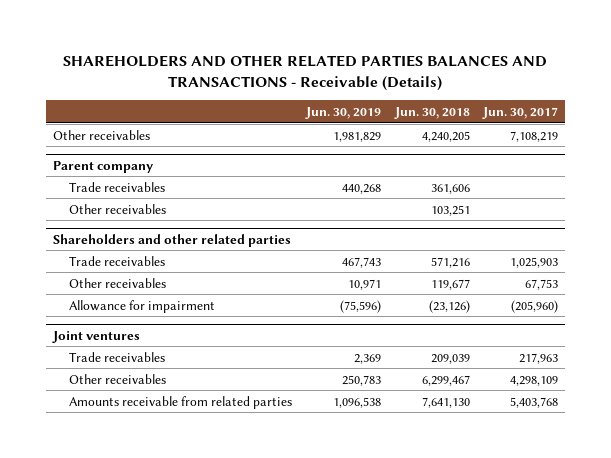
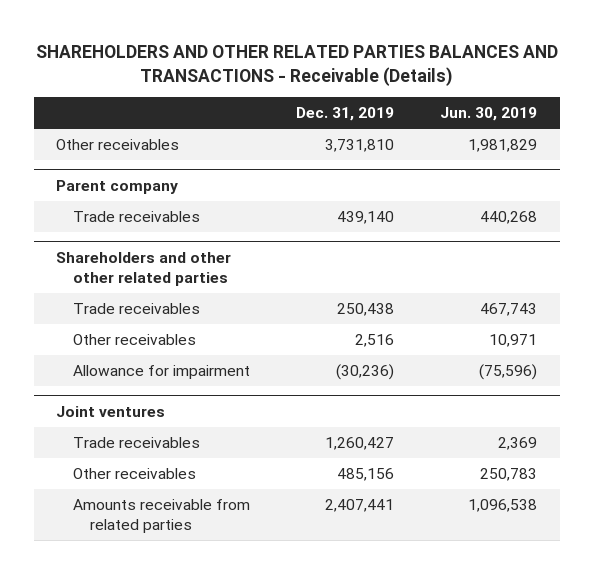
- | Jun. 30, 2019 | Jun. 30, 2018 | Jun. 30, 2017
+ | Dec. 31, 2019 | Jun. 30, 2019
@ Parent company
- Other receivables | | 103,251 |
- Shareholders and other related parties
+ Shareholders and other other related parties

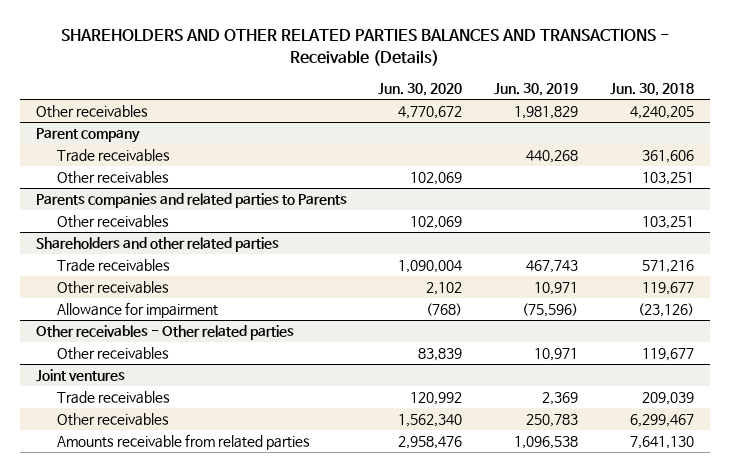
- | Dec. 31, 2019 | Jun. 30, 2019
+ | Jun. 30, 2020 | Jun. 30, 2019 | Jun. 30, 2018
- Shareholders and other other related parties
@ Parent company
+ Other receivables | 102,069 | | 103,251
+ Parents companies and related parties to Parents
+ Other receivables | 102,069 | | 103,251
+ Shareholders and other related parties
+ Other receivables - Other related parties
+ Other receivables | 83,839 | 10,971 | 119,677

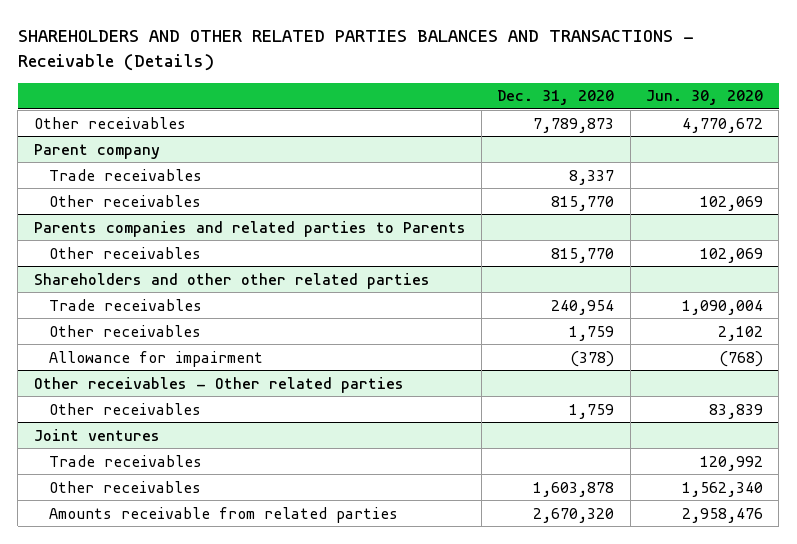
- | Jun. 30, 2020 | Jun. 30, 2019 | Jun. 30, 2018
+ | Dec. 31, 2020 | Jun. 30, 2020
- Shareholders and other related parties
+ Shareholders and other other related parties

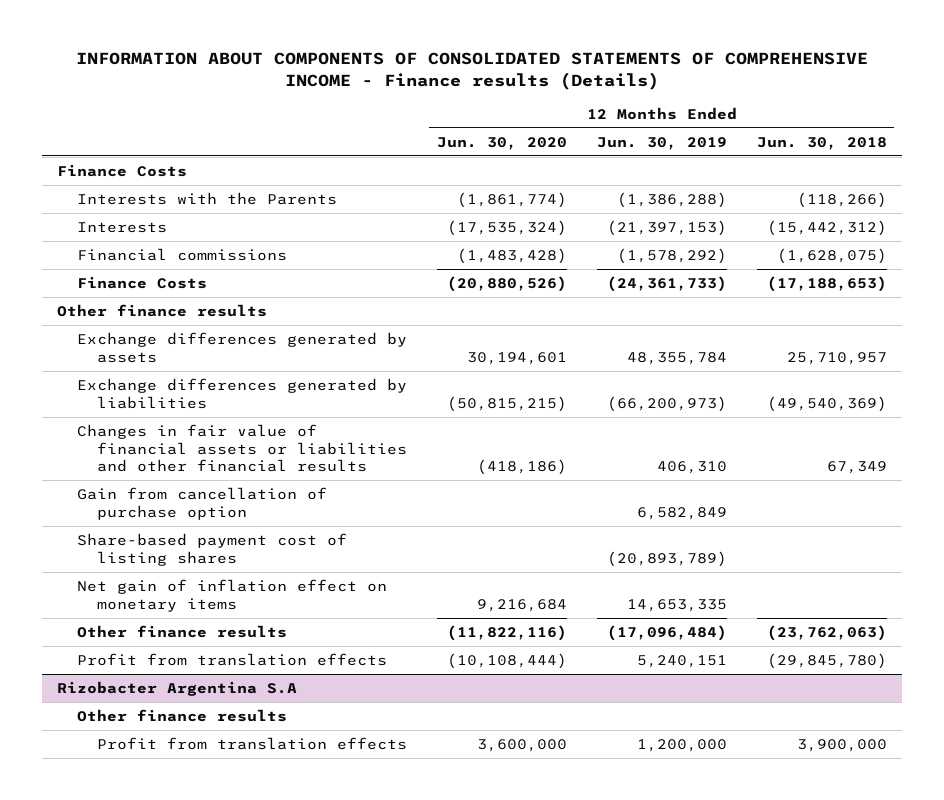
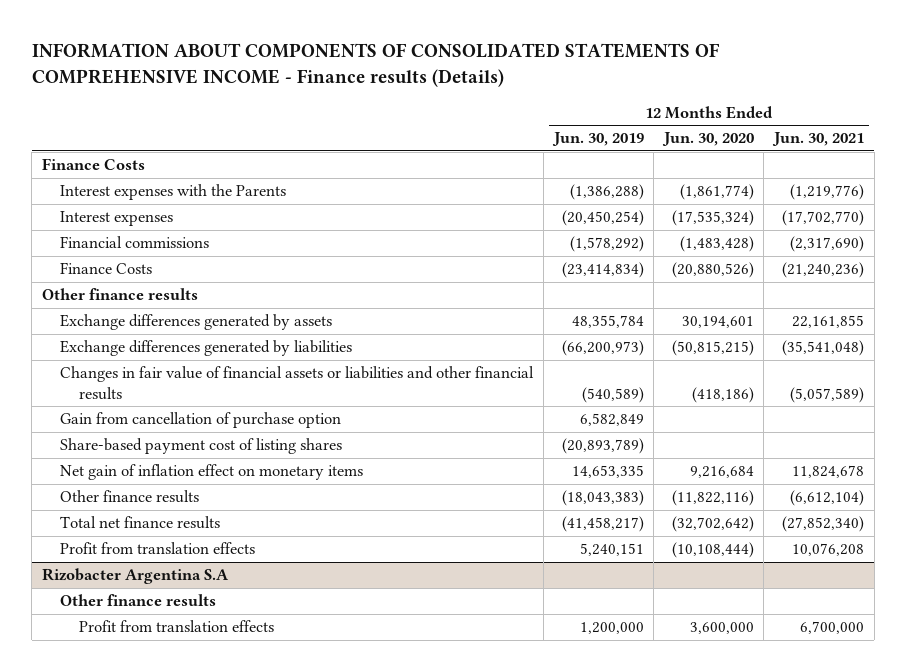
- | 12 Months Ended Jun. 30, 2020 | 12 Months Ended Jun. 30, 2019 | 12 Months Ended Jun. 30, 2018
+ | 12 Months Ended Jun. 30, 2019 | 12 Months Ended Jun. 30, 2020 | 12 Months Ended Jun. 30, 2021
- Interests with the Parents | (1,861,774) | (1,386,288) | (118,266)
- Interests | (17,535,324) | (21,397,153) | (15,442,312)
+ Interest expenses with the Parents | (1,386,288) | (1,861,774) | (1,219,776)
+ Interest expenses | (20,450,254) | (17,535,324) | (17,702,770)
- Finance Costs | (20,880,526) | (24,361,733) | (17,188,653)
+ Finance Costs | (23,414,834) | (20,880,526) | (21,240,236)
- Changes in fair value of financial assets or liabilities and other financial results | (418,186) | 406,310 | 67,349
+ Changes in fair value of financial assets or liabilities and other financial results | (540,589) | (418,186) | (5,057,589)
- Other finance results | (11,822,116) | (17,096,484) | (23,762,063)
+ Other finance results | (18,043,383) | (11,822,116) | (6,612,104)
+ Total net finance results | (41,458,217) | (32,702,642) | (27,852,340)

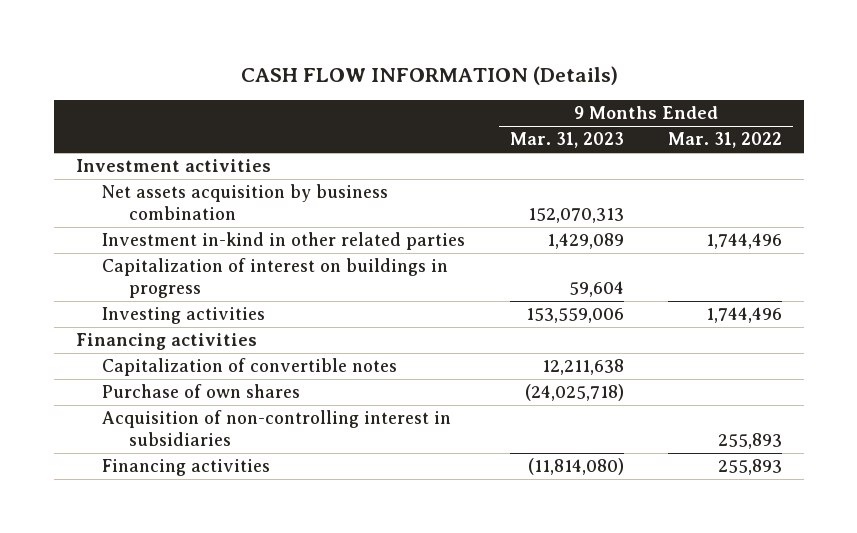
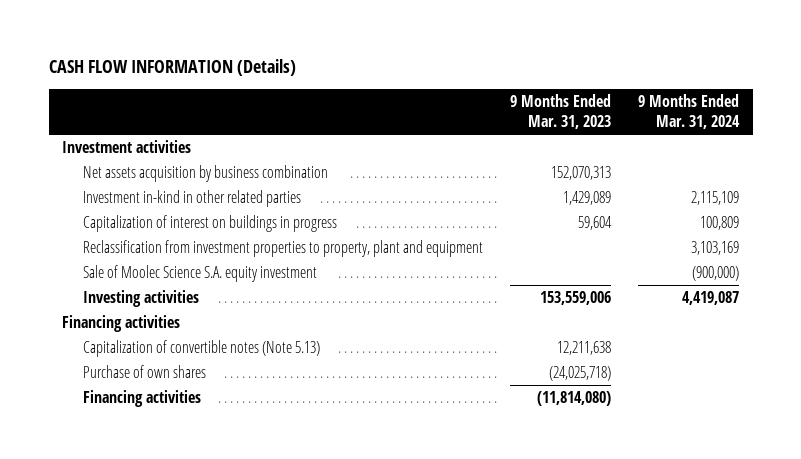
- | 9 Months Ended Mar. 31, 2023 | 9 Months Ended Mar. 31, 2022
+ | 9 Months Ended Mar. 31, 2023 | 9 Months Ended Mar. 31, 2024
+ Reclassification from investment properties to property, plant and equipment | | 3,103,169
+ Sale of Moolec Science S.A. equity investment | | (900,000)
- Capitalization of convertible notes | 12,211,638 |
+ Capitalization of convertible notes (Note 5.13) | 12,211,638 |
- Acquisition of non-controlling interest in subsidiaries | | 255,893

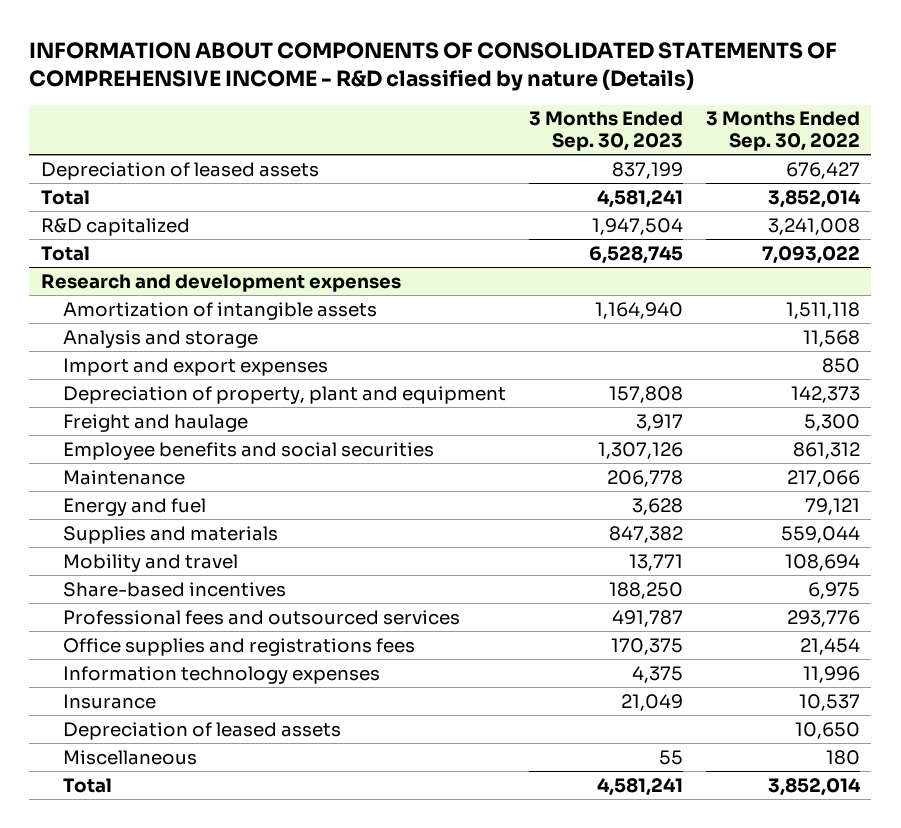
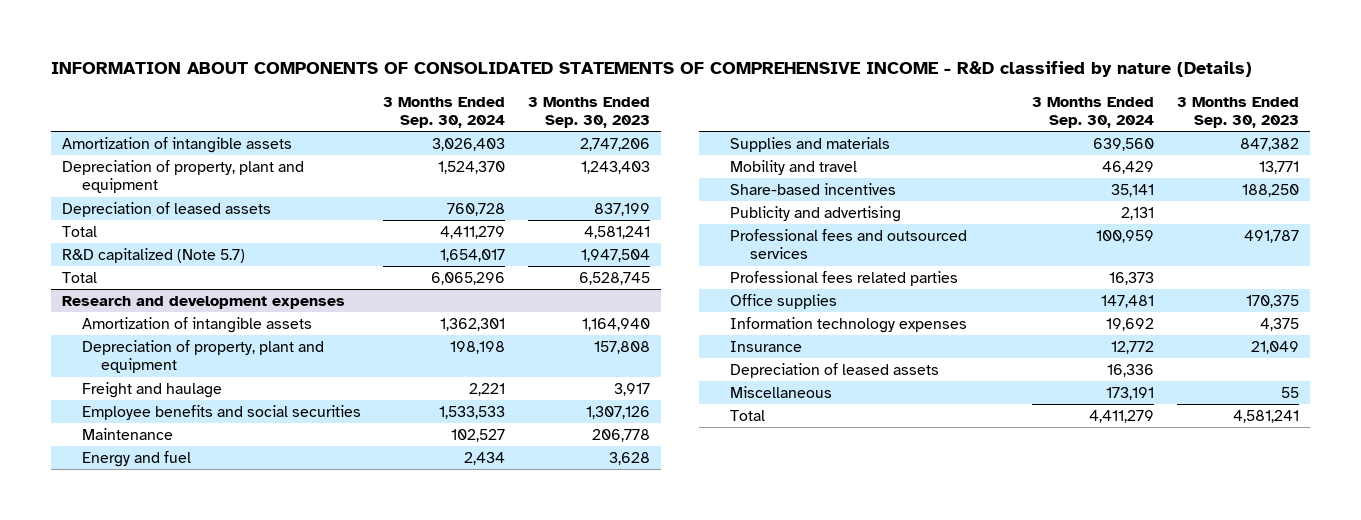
- | 3 Months Ended Sep. 30, 2023 | 3 Months Ended Sep. 30, 2022
+ | 3 Months Ended Sep. 30, 2024 | 3 Months Ended Sep. 30, 2023
+ Amortization of intangible assets | 3,026,403 | 2,747,206
+ Depreciation of property, plant and equipment | 1,524,370 | 1,243,403
- R&D capitalized | 1,947,504 | 3,241,008
+ R&D capitalized (Note 5.7) | 1,654,017 | 1,947,504
@ Research and development expenses
- Analysis and storage | | 11,568
- Import and export expenses | | 850
+ Publicity and advertising | 2,131 |
- Office supplies and registrations fees | 170,375 | 21,454
+ Professional fees related parties | 16,373 |
+ Office supplies | 147,481 | 170,375

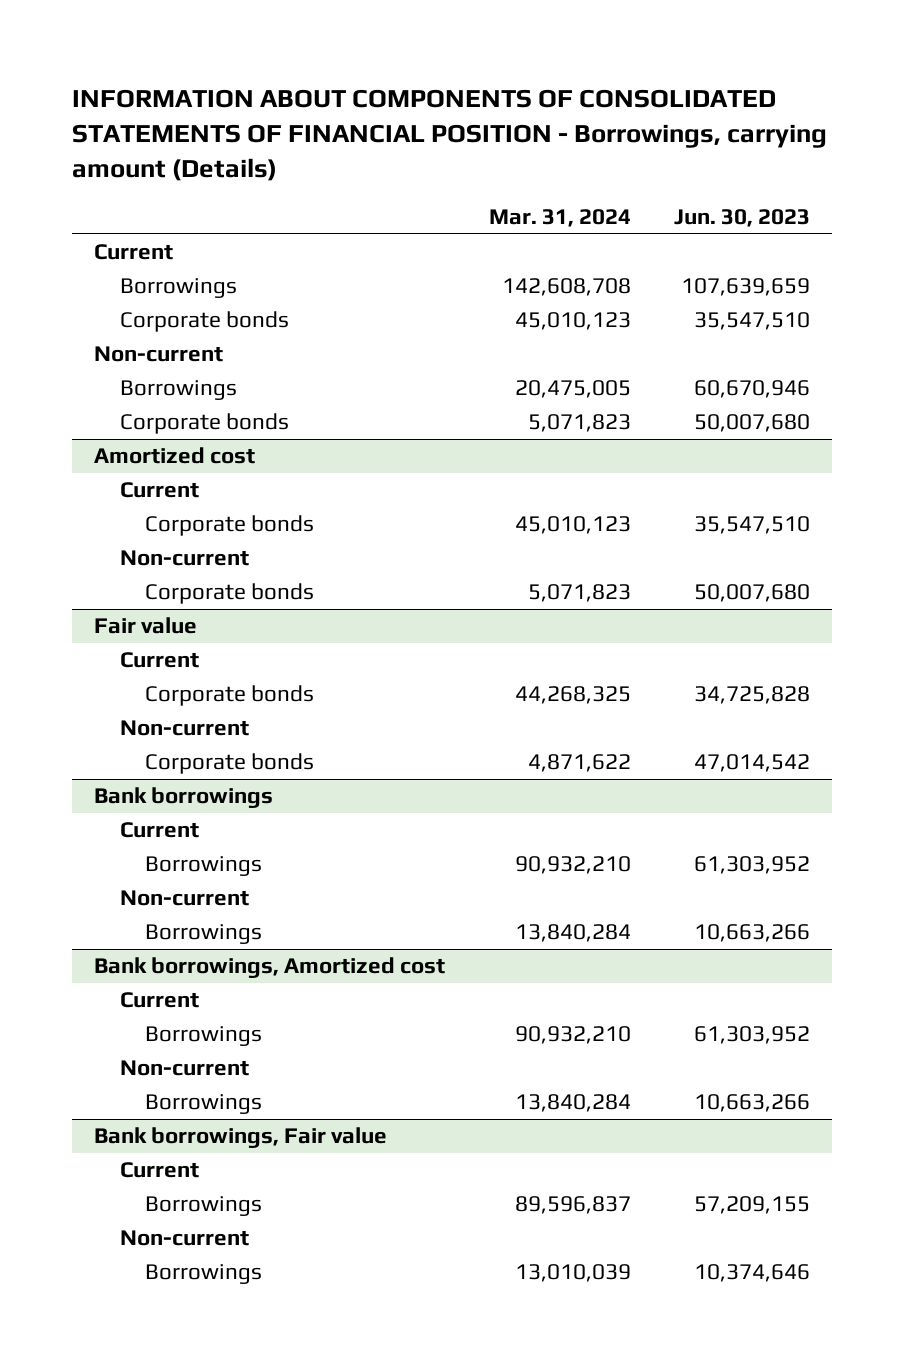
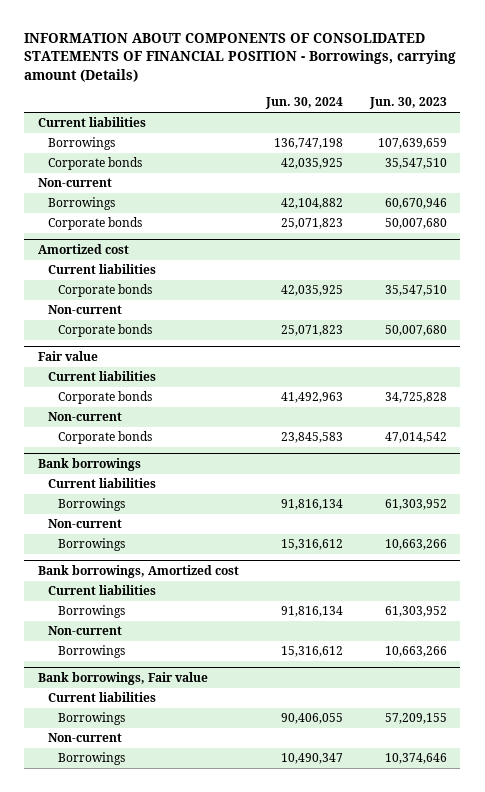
- | Mar. 31, 2024 | Jun. 30, 2023
+ | Jun. 30, 2024 | Jun. 30, 2023
- Current
+ Current liabilities
@ Amortized cost
- Current
+ Current liabilities
@ Fair value
- Current
+ Current liabilities
@ Bank borrowings
- Current
+ Current liabilities
@ Bank borrowings, Amortized cost
- Current
+ Current liabilities
@ Bank borrowings, Fair value
- Current
+ Current liabilities

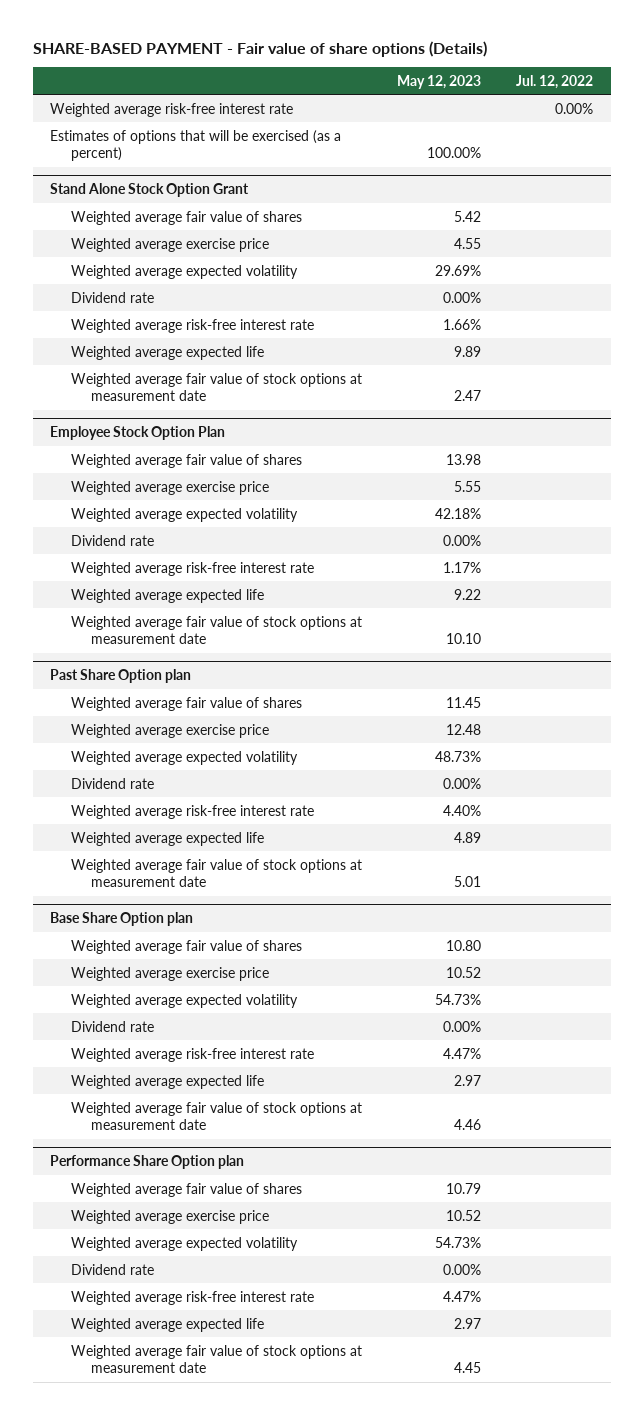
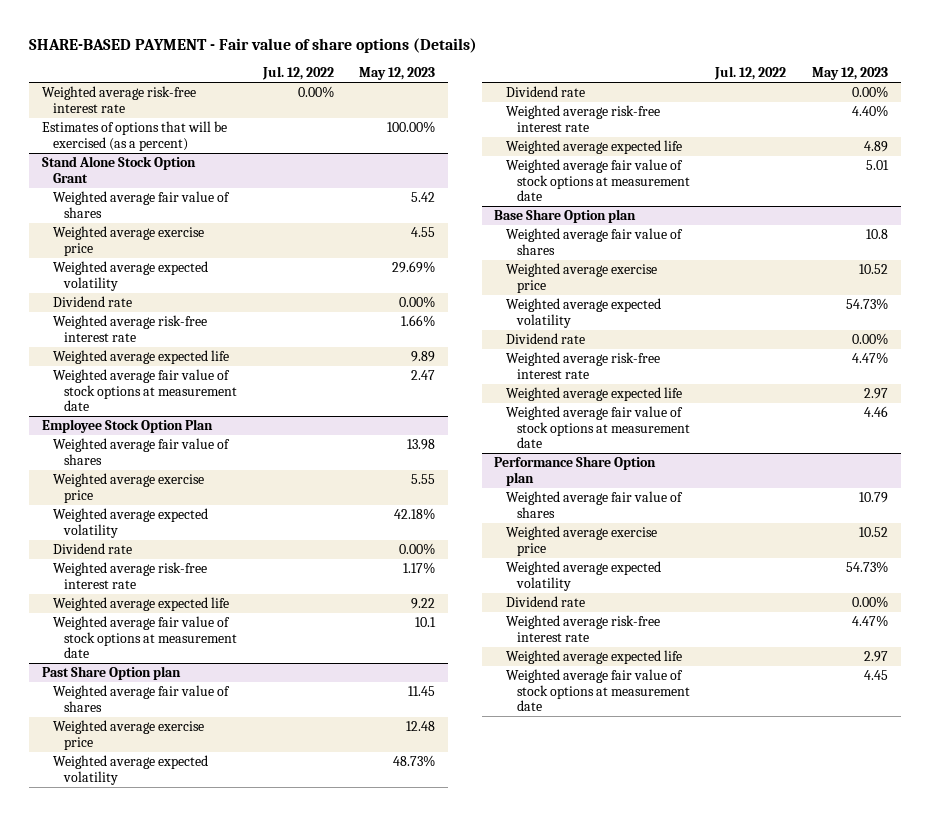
- | May 12, 2023 | Jul. 12, 2022
+ | Jul. 12, 2022 | May 12, 2023
@ Employee Stock Option Plan
- Weighted average fair value of stock options at measurement date | 10.10 |
+ Weighted average fair value of stock options at measurement date | | 10.1
@ Base Share Option plan
- Weighted average fair value of shares | 10.80 |
+ Weighted average fair value of shares | | 10.8

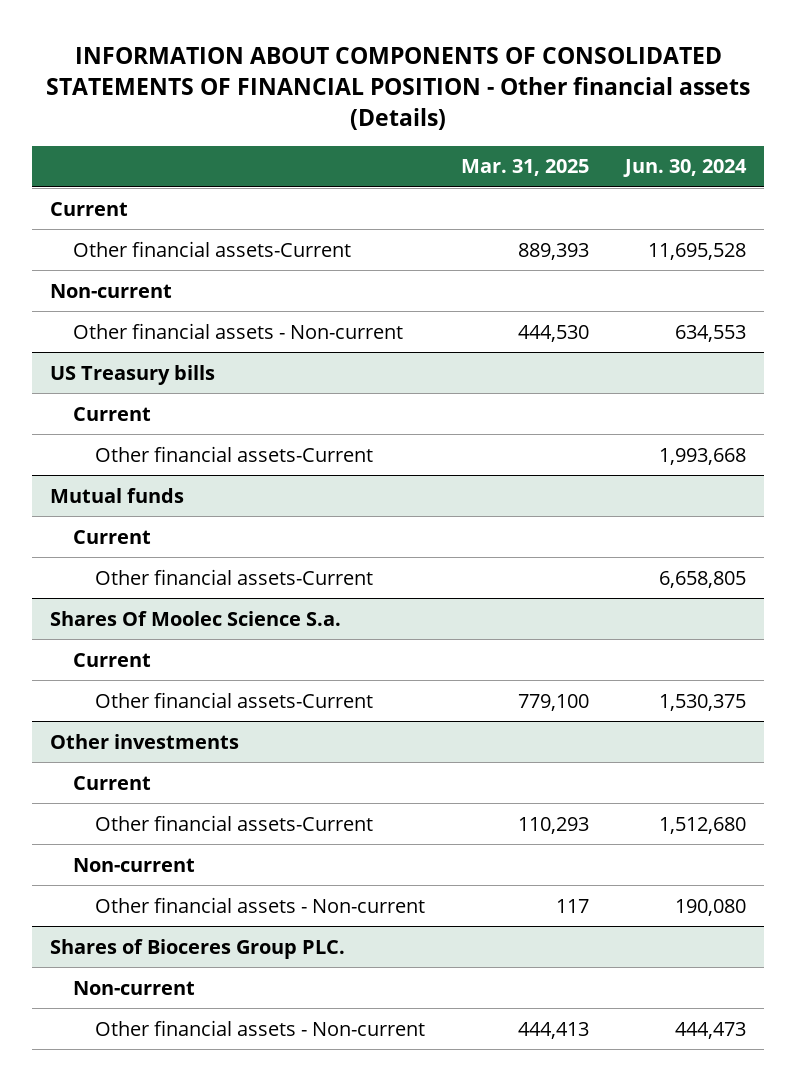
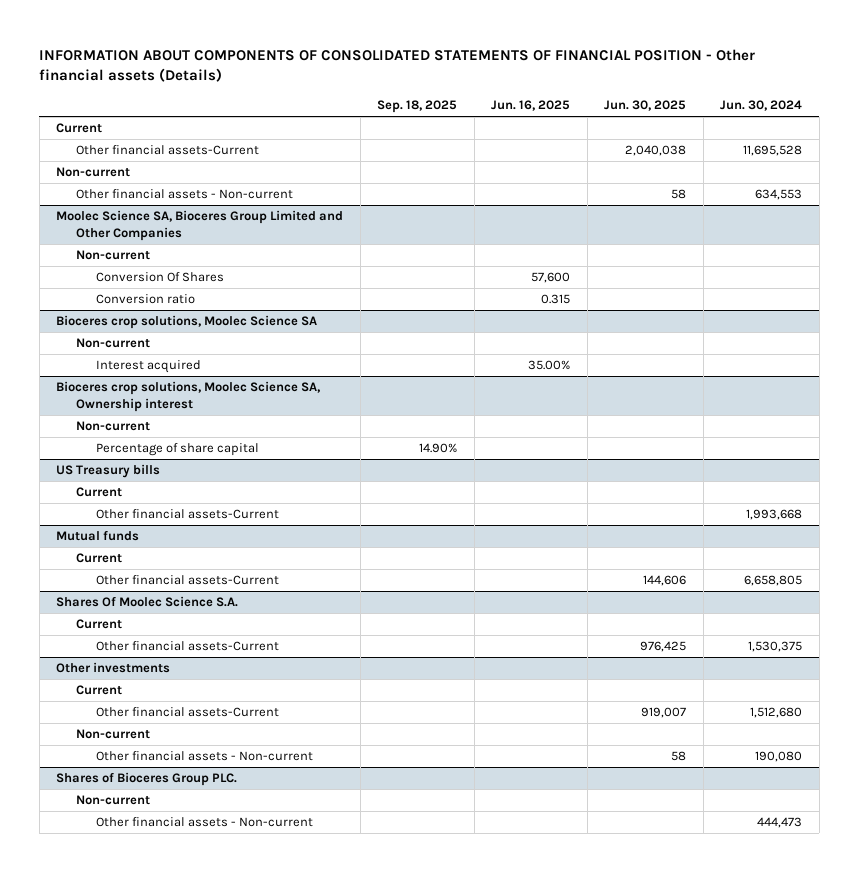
- | Mar. 31, 2025 | Jun. 30, 2024
+ | Sep. 18, 2025 | Jun. 16, 2025 | Jun. 30, 2025 | Jun. 30, 2024
+ Moolec Science SA, Bioceres Group Limited and Other Companies
+ Non-current
+ Conversion Of Shares | | 57,600 | |
+ Conversion ratio | | 0.315 | |
+ Bioceres crop solutions, Moolec Science SA
+ Non-current
+ Interest acquired | | 35.00% | |
+ Bioceres crop solutions, Moolec Science SA, Ownership interest
+ Non-current
+ Percentage of share capital | 14.90% | | |
- Shares Of Moolec Science S.a.
+ Shares Of Moolec Science S.A.

